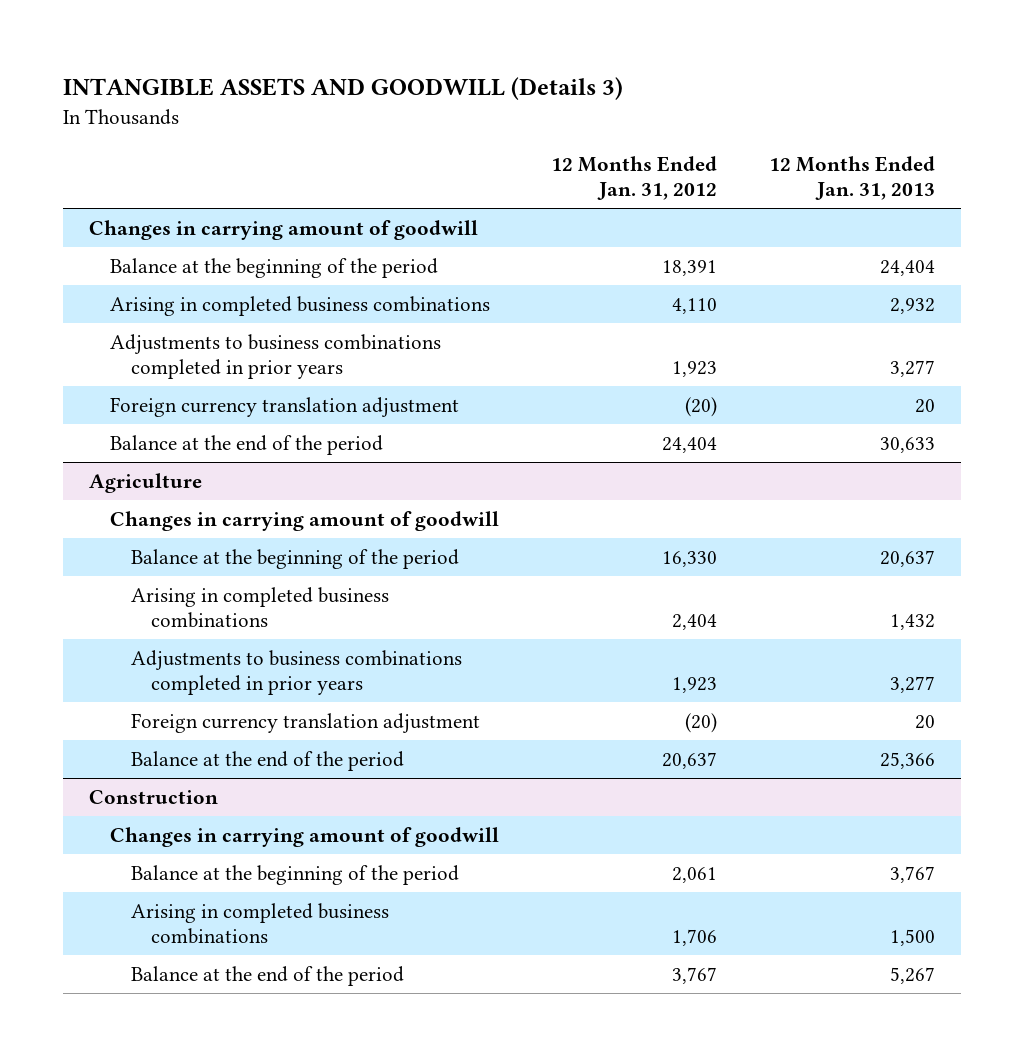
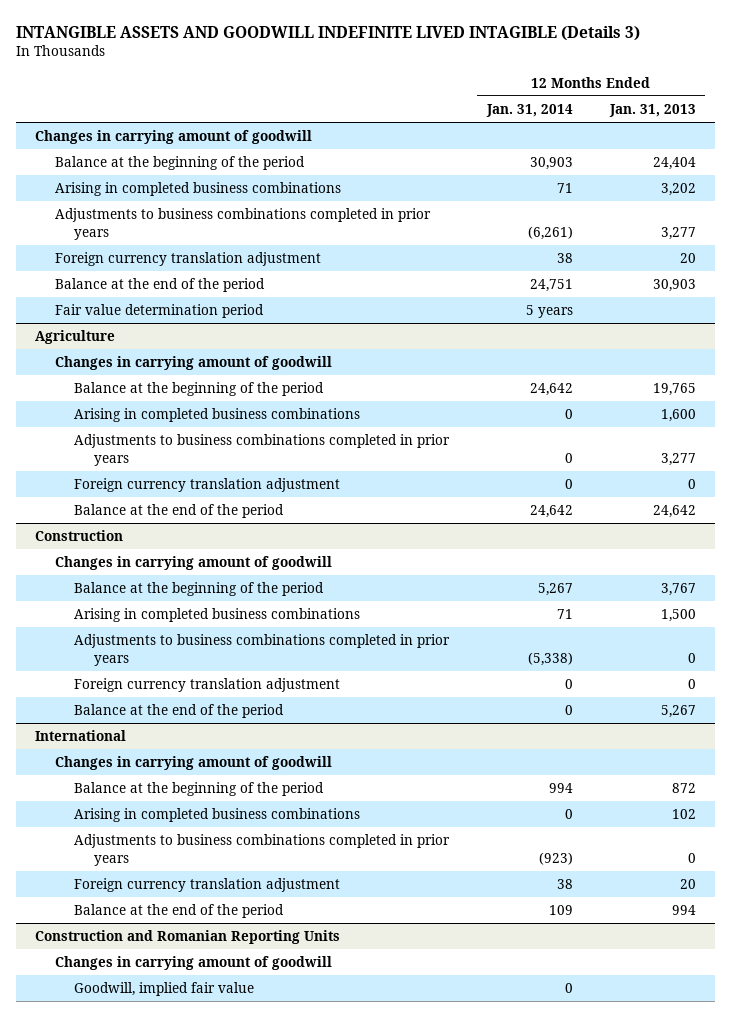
- INTANGIBLE ASSETS AND GOODWILL (Details 3)
+ INTANGIBLE ASSETS AND GOODWILL INDEFINITE LIVED INTAGIBLE (Details 3)
- | 12 Months Ended Jan. 31, 2012 | 12 Months Ended Jan. 31, 2013
+ | 12 Months Ended Jan. 31, 2014 | 12 Months Ended Jan. 31, 2013
- Arising in completed business combinations | 4,110 | 2,932
+ Arising in completed business combinations | 71 | 3,202
- Balance at the end of the period | 24,404 | 30,633
+ Balance at the end of the period | 24,751 | 30,903
+ Fair value determination period | 5 years |
@ Agriculture
- Balance at the beginning of the period | 16,330 | 20,637
- Arising in completed business combinations | 2,404 | 1,432
+ Balance at the beginning of the period | 24,642 | 19,765
+ Arising in completed business combinations | 0 | 1,600
- Foreign currency translation adjustment | (20) | 20
- Balance at the end of the period | 20,637 | 25,366
+ Foreign currency translation adjustment | 0 | 0
+ Balance at the end of the period | 24,642 | 24,642
@ Construction
+ Adjustments to business combinations completed in prior years | (5,338) | 0
+ Foreign currency translation adjustment | 0 | 0
+ International
+ Changes in carrying amount of goodwill
+ Balance at the beginning of the period | 994 | 872
+ Arising in completed business combinations | 0 | 102
+ Adjustments to business combinations completed in prior years | (923) | 0
+ Foreign currency translation adjustment | 38 | 20
+ Balance at the end of the period | 109 | 994
+ Construction and Romanian Reporting Units
+ Changes in carrying amount of goodwill
+ Goodwill, implied fair value | 0 |

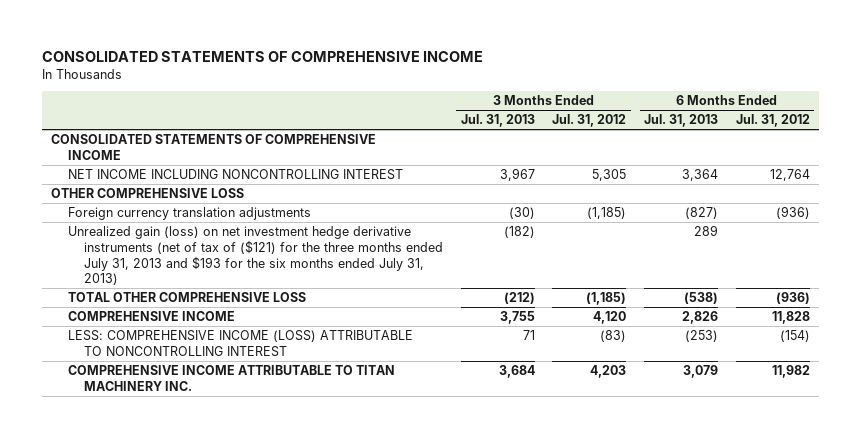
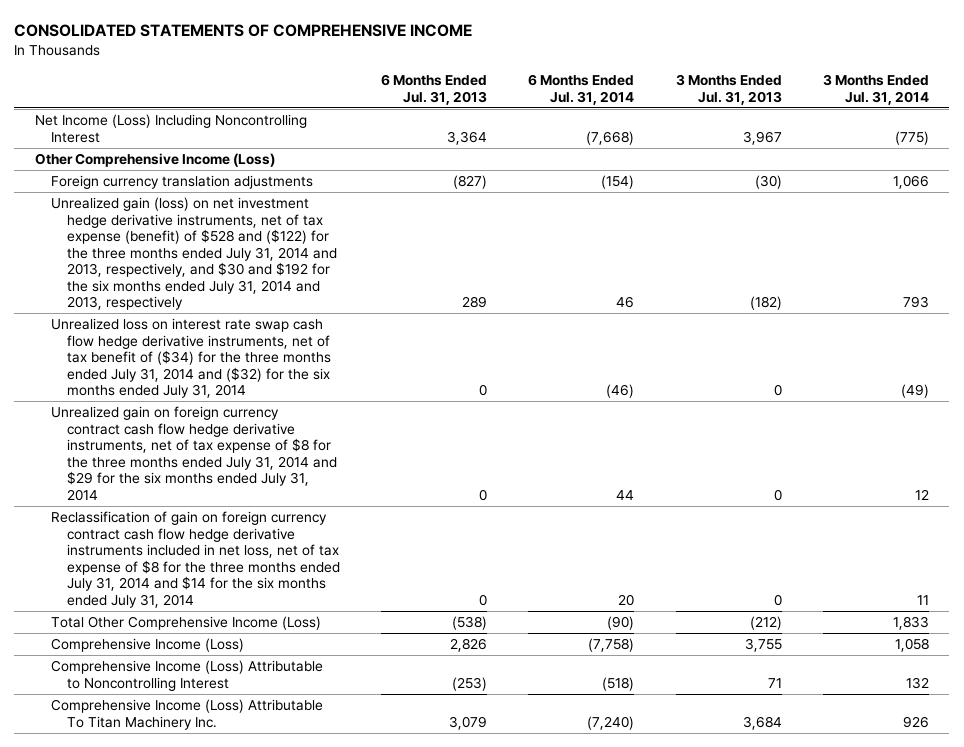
- | 3 Months Ended Jul. 31, 2013 | 3 Months Ended Jul. 31, 2012 | 6 Months Ended Jul. 31, 2013 | 6 Months Ended Jul. 31, 2012
+ | 6 Months Ended Jul. 31, 2013 | 6 Months Ended Jul. 31, 2014 | 3 Months Ended Jul. 31, 2013 | 3 Months Ended Jul. 31, 2014
- CONSOLIDATED STATEMENTS OF COMPREHENSIVE INCOME
- NET INCOME INCLUDING NONCONTROLLING INTEREST | 3,967 | 5,305 | 3,364 | 12,764
- OTHER COMPREHENSIVE LOSS
+ Net Income (Loss) Including Noncontrolling Interest | 3,364 | (7,668) | 3,967 | (775)
+ Other Comprehensive Income (Loss)
- Unrealized gain (loss) on net investment hedge derivative instruments (net of tax of ($121) for the three months ended July 31, 2013 and $193 for the six months ended July 31, 2013) | (182) | | 289 |
- TOTAL OTHER COMPREHENSIVE LOSS | (212) | (1,185) | (538) | (936)
- COMPREHENSIVE INCOME | 3,755 | 4,120 | 2,826 | 11,828
- LESS: COMPREHENSIVE INCOME (LOSS) ATTRIBUTABLE TO NONCONTROLLING INTEREST | 71 | (83) | (253) | (154)
- COMPREHENSIVE INCOME ATTRIBUTABLE TO TITAN MACHINERY INC. | 3,684 | 4,203 | 3,079 | 11,982
+ Unrealized gain (loss) on net investment hedge derivative instruments, net of tax expense (benefit) of $528 and ($122) for the three months ended July 31, 2014 and 2013, respectively, and $30 and $192 for the six months ended July 31, 2014 and 2013, respectively | 289 | 46 | (182) | 793
+ Unrealized loss on interest rate swap cash flow hedge derivative instruments, net of tax benefit of ($34) for the three months ended July 31, 2014 and ($32) for the six months ended July 31, 2014 | 0 | (46) | 0 | (49)
+ Unrealized gain on foreign currency contract cash flow hedge derivative instruments, net of tax expense of $8 for the three months ended July 31, 2014 and $29 for the six months ended July 31, 2014 | 0 | 44 | 0 | 12
+ Reclassification of gain on foreign currency contract cash flow hedge derivative instruments included in net loss, net of tax expense of $8 for the three months ended July 31, 2014 and $14 for the six months ended July 31, 2014 | 0 | 20 | 0 | 11
+ Total Other Comprehensive Income (Loss) | (538) | (90) | (212) | 1,833
+ Comprehensive Income (Loss) | 2,826 | (7,758) | 3,755 | 1,058
+ Comprehensive Income (Loss) Attributable to Noncontrolling Interest | (253) | (518) | 71 | 132
+ Comprehensive Income (Loss) Attributable To Titan Machinery Inc. | 3,079 | (7,240) | 3,684 | 926

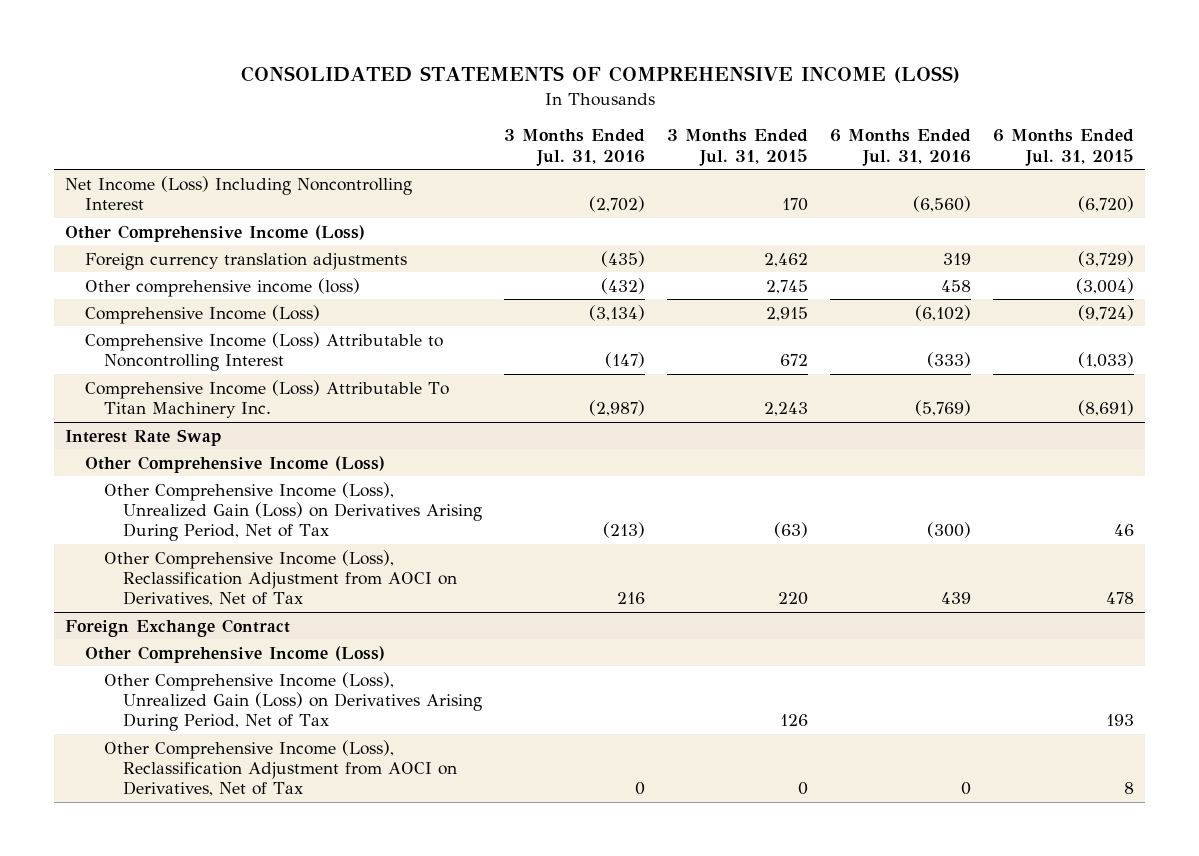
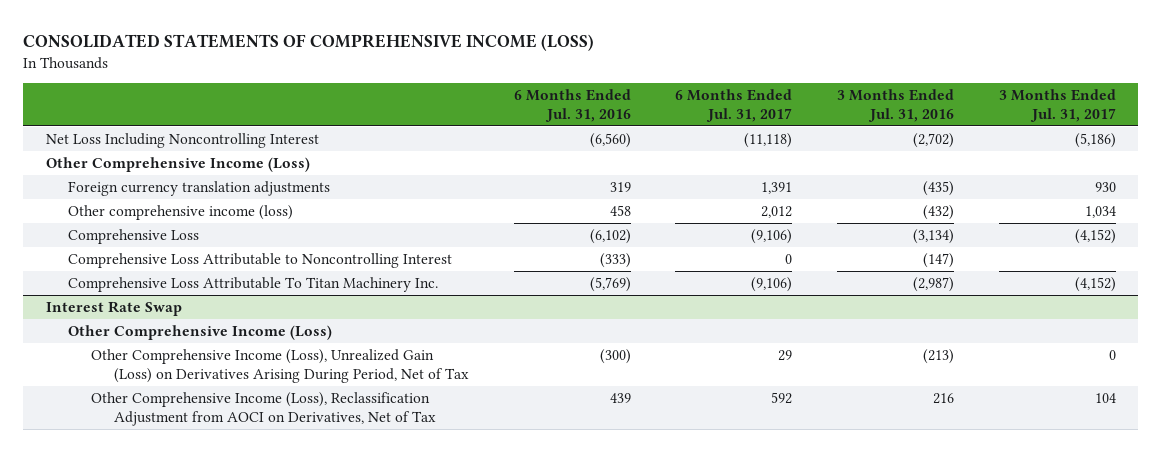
- | 3 Months Ended Jul. 31, 2016 | 3 Months Ended Jul. 31, 2015 | 6 Months Ended Jul. 31, 2016 | 6 Months Ended Jul. 31, 2015
+ | 6 Months Ended Jul. 31, 2016 | 6 Months Ended Jul. 31, 2017 | 3 Months Ended Jul. 31, 2016 | 3 Months Ended Jul. 31, 2017
- Net Income (Loss) Including Noncontrolling Interest | (2,702) | 170 | (6,560) | (6,720)
+ Net Loss Including Noncontrolling Interest | (6,560) | (11,118) | (2,702) | (5,186)
- Comprehensive Income (Loss) | (3,134) | 2,915 | (6,102) | (9,724)
- Comprehensive Income (Loss) Attributable to Noncontrolling Interest | (147) | 672 | (333) | (1,033)
- Comprehensive Income (Loss) Attributable To Titan Machinery Inc. | (2,987) | 2,243 | (5,769) | (8,691)
+ Comprehensive Loss | (6,102) | (9,106) | (3,134) | (4,152)
+ Comprehensive Loss Attributable to Noncontrolling Interest | (333) | 0 | (147) |
+ Comprehensive Loss Attributable To Titan Machinery Inc. | (5,769) | (9,106) | (2,987) | (4,152)
- Foreign Exchange Contract
- Other Comprehensive Income (Loss)
- Other Comprehensive Income (Loss), Unrealized Gain (Loss) on Derivatives Arising During Period, Net of Tax | | 126 | | 193
- Other Comprehensive Income (Loss), Reclassification Adjustment from AOCI on Derivatives, Net of Tax | 0 | 0 | 0 | 8

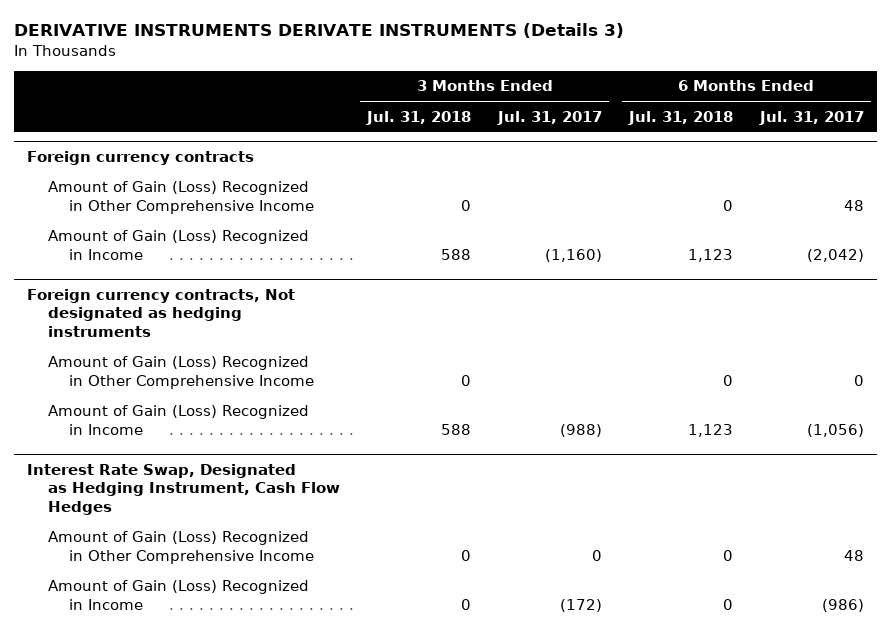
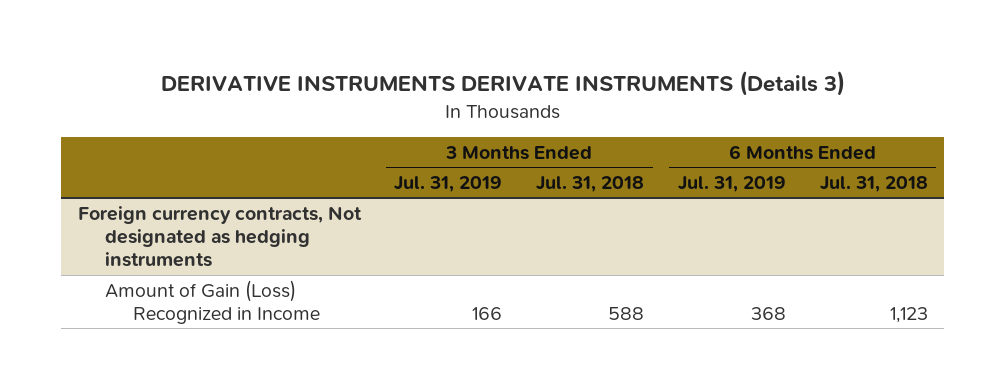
- | 3 Months Ended Jul. 31, 2018 | 3 Months Ended Jul. 31, 2017 | 6 Months Ended Jul. 31, 2018 | 6 Months Ended Jul. 31, 2017
+ | 3 Months Ended Jul. 31, 2019 | 3 Months Ended Jul. 31, 2018 | 6 Months Ended Jul. 31, 2019 | 6 Months Ended Jul. 31, 2018
- Foreign currency contracts
- Amount of Gain (Loss) Recognized in Other Comprehensive Income | 0 | | 0 | 48
- Amount of Gain (Loss) Recognized in Income | 588 | (1,160) | 1,123 | (2,042)
@ Foreign currency contracts, Not designated as hedging instruments
- Amount of Gain (Loss) Recognized in Other Comprehensive Income | 0 | | 0 | 0
- Interest Rate Swap, Designated as Hedging Instrument, Cash Flow Hedges
- Amount of Gain (Loss) Recognized in Other Comprehensive Income | 0 | 0 | 0 | 48
- Amount of Gain (Loss) Recognized in Income | 0 | (172) | 0 | (986)

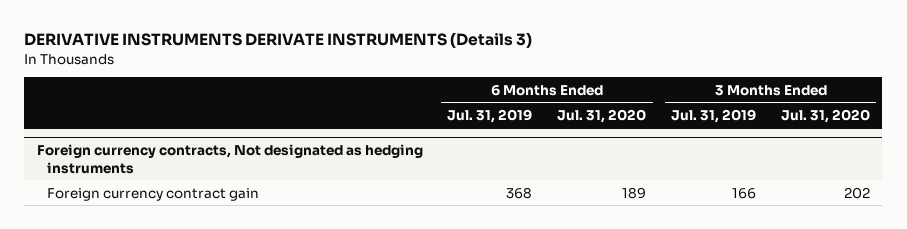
- | 3 Months Ended Jul. 31, 2019 | 3 Months Ended Jul. 31, 2018 | 6 Months Ended Jul. 31, 2019 | 6 Months Ended Jul. 31, 2018
+ | 6 Months Ended Jul. 31, 2019 | 6 Months Ended Jul. 31, 2020 | 3 Months Ended Jul. 31, 2019 | 3 Months Ended Jul. 31, 2020
@ Foreign currency contracts, Not designated as hedging instruments
- Amount of Gain (Loss) Recognized in Income | 166 | 588 | 368 | 1,123
+ Foreign currency contract gain | 368 | 189 | 166 | 202

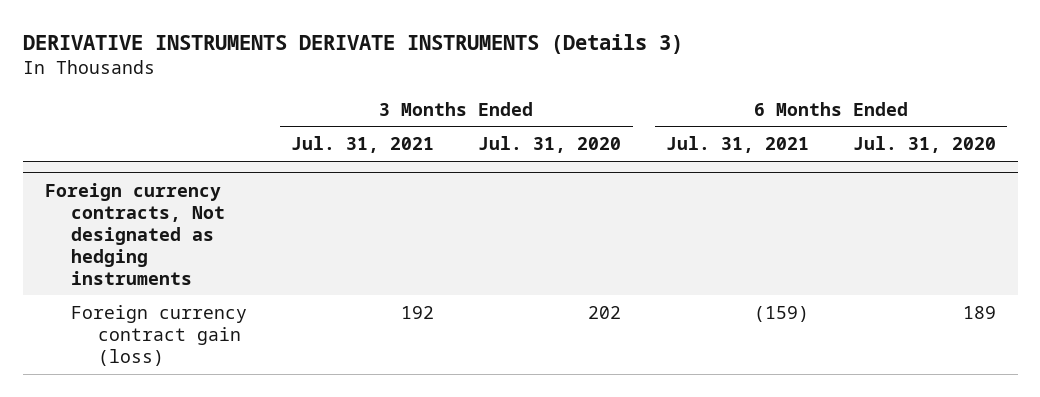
- | 6 Months Ended Jul. 31, 2019 | 6 Months Ended Jul. 31, 2020 | 3 Months Ended Jul. 31, 2019 | 3 Months Ended Jul. 31, 2020
+ | 3 Months Ended Jul. 31, 2021 | 3 Months Ended Jul. 31, 2020 | 6 Months Ended Jul. 31, 2021 | 6 Months Ended Jul. 31, 2020
@ Foreign currency contracts, Not designated as hedging instruments
- Foreign currency contract gain | 368 | 189 | 166 | 202
+ Foreign currency contract gain (loss) | 192 | 202 | (159) | 189

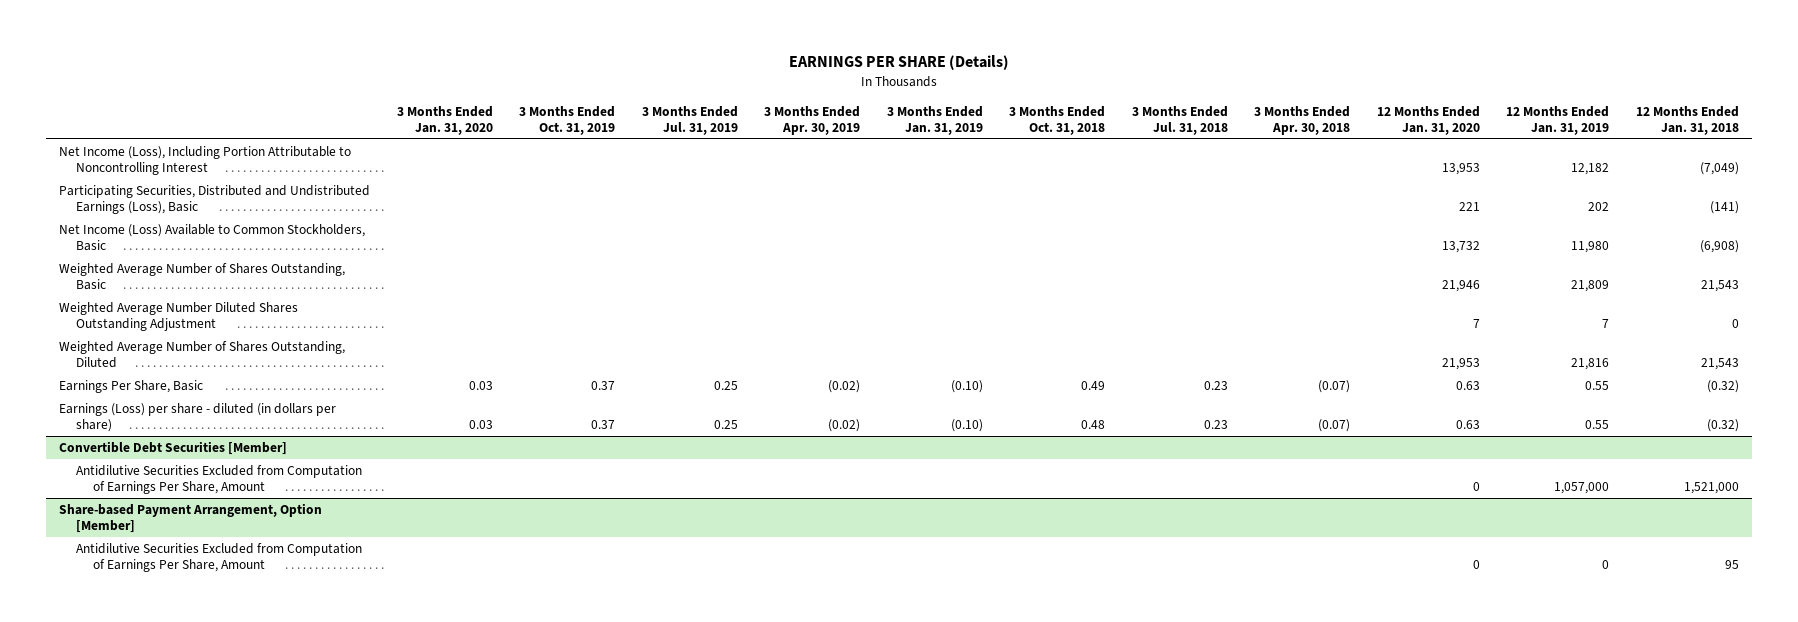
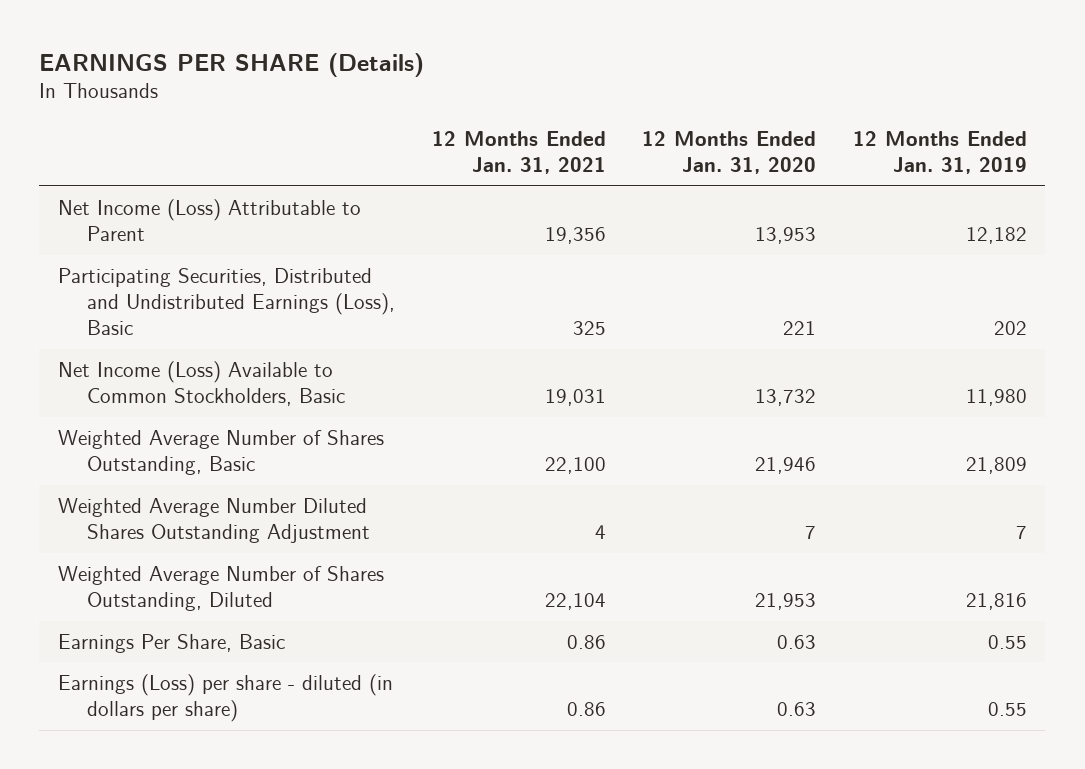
- | 3 Months Ended Jan. 31, 2020 | 3 Months Ended Oct. 31, 2019 | 3 Months Ended Jul. 31, 2019 | 3 Months Ended Apr. 30, 2019 | 3 Months Ended Jan. 31, 2019 | 3 Months Ended Oct. 31, 2018 | 3 Months Ended Jul. 31, 2018 | 3 Months Ended Apr. 30, 2018 | 12 Months Ended Jan. 31, 2020 | 12 Months Ended Jan. 31, 2019 | 12 Months Ended Jan. 31, 2018
+ | 12 Months Ended Jan. 31, 2021 | 12 Months Ended Jan. 31, 2020 | 12 Months Ended Jan. 31, 2019
- Net Income (Loss), Including Portion Attributable to Noncontrolling Interest | | | | | | | | | 13,953 | 12,182 | (7,049)
+ Net Income (Loss) Attributable to Parent | 19,356 | 13,953 | 12,182
- Convertible Debt Securities [Member]
- Antidilutive Securities Excluded from Computation of Earnings Per Share, Amount | | | | | | | | | 0 | 1,057,000 | 1,521,000
- Share-based Payment Arrangement, Option [Member]
- Antidilutive Securities Excluded from Computation of Earnings Per Share, Amount | | | | | | | | | 0 | 0 | 95

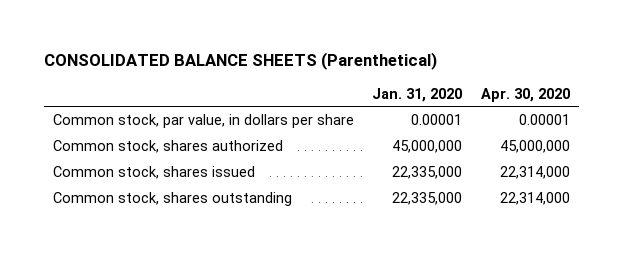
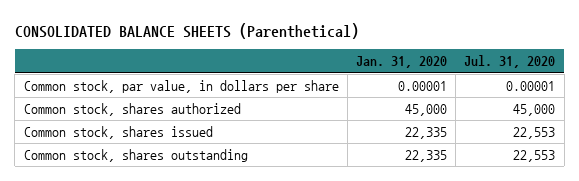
- | Jan. 31, 2020 | Apr. 30, 2020
+ | Jan. 31, 2020 | Jul. 31, 2020
- Common stock, shares authorized | 45,000,000 | 45,000,000
- Common stock, shares issued | 22,335,000 | 22,314,000
- Common stock, shares outstanding | 22,335,000 | 22,314,000
+ Common stock, shares authorized | 45,000 | 45,000
+ Common stock, shares issued | 22,335 | 22,553
+ Common stock, shares outstanding | 22,335 | 22,553

